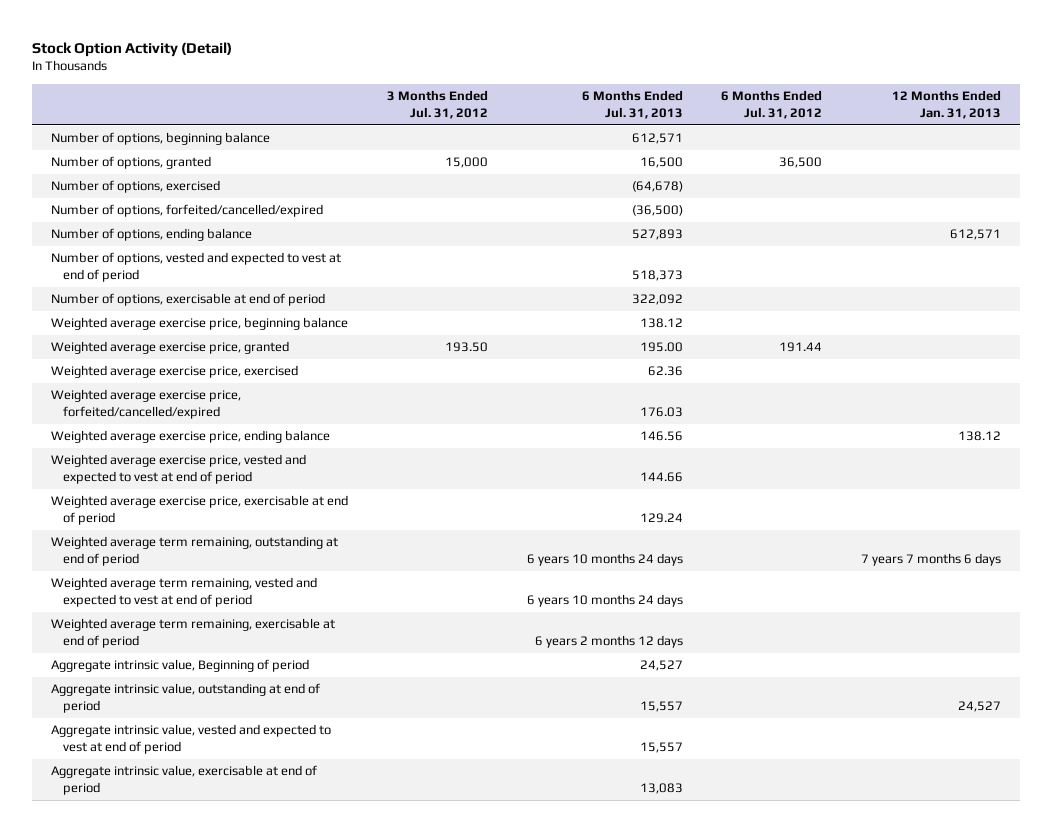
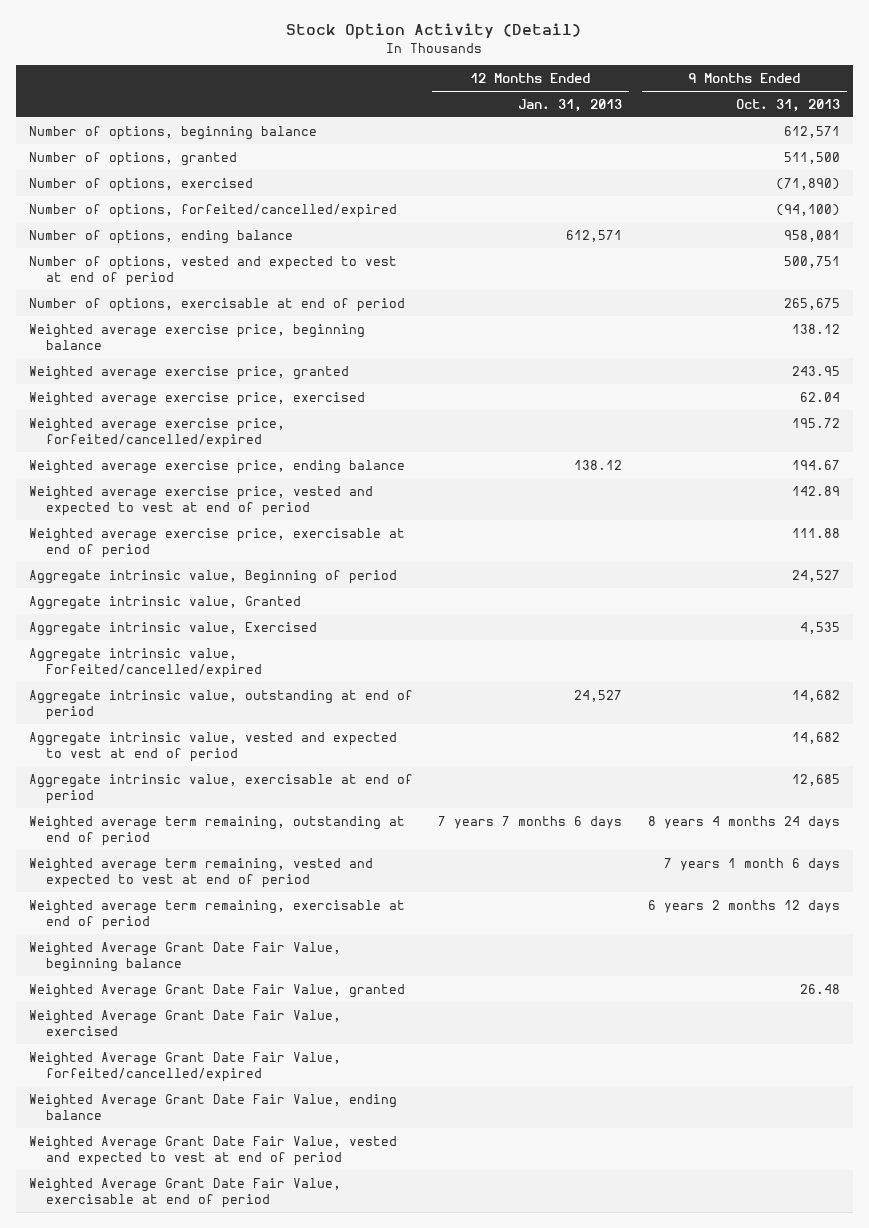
- | 3 Months Ended Jul. 31, 2012 | 6 Months Ended Jul. 31, 2013 | 6 Months Ended Jul. 31, 2012 | 12 Months Ended Jan. 31, 2013
+ | 12 Months Ended Jan. 31, 2013 | 9 Months Ended Oct. 31, 2013
+ Aggregate intrinsic value, Granted
+ Aggregate intrinsic value, Exercised | | 4,535
+ Aggregate intrinsic value, Forfeited/cancelled/expired
moved down: Weighted average term remaining, outstanding at end of period | 7 years 7 months 6 days | 8 years 4 months 24 days
moved down: Weighted average term remaining, vested and expected to vest at end of period | | 7 years 1 month 6 days
moved down: Weighted average term remaining, exercisable at end of period | | 6 years 2 months 12 days
+ Weighted Average Grant Date Fair Value, beginning balance
+ Weighted Average Grant Date Fair Value, granted | | 26.48
+ Weighted Average Grant Date Fair Value, exercised
+ Weighted Average Grant Date Fair Value, forfeited/cancelled/expired
+ Weighted Average Grant Date Fair Value, ending balance
+ Weighted Average Grant Date Fair Value, vested and expected to vest at end of period
+ Weighted Average Grant Date Fair Value, exercisable at end of period

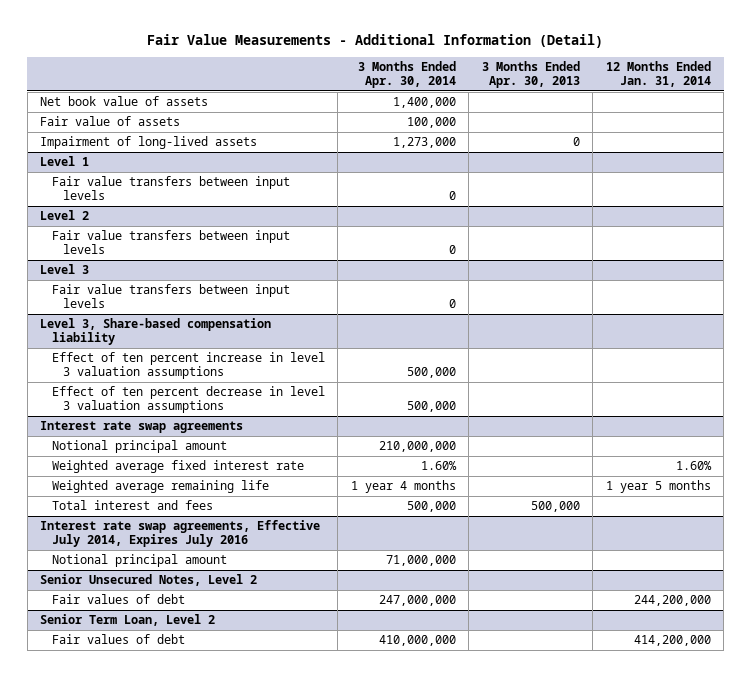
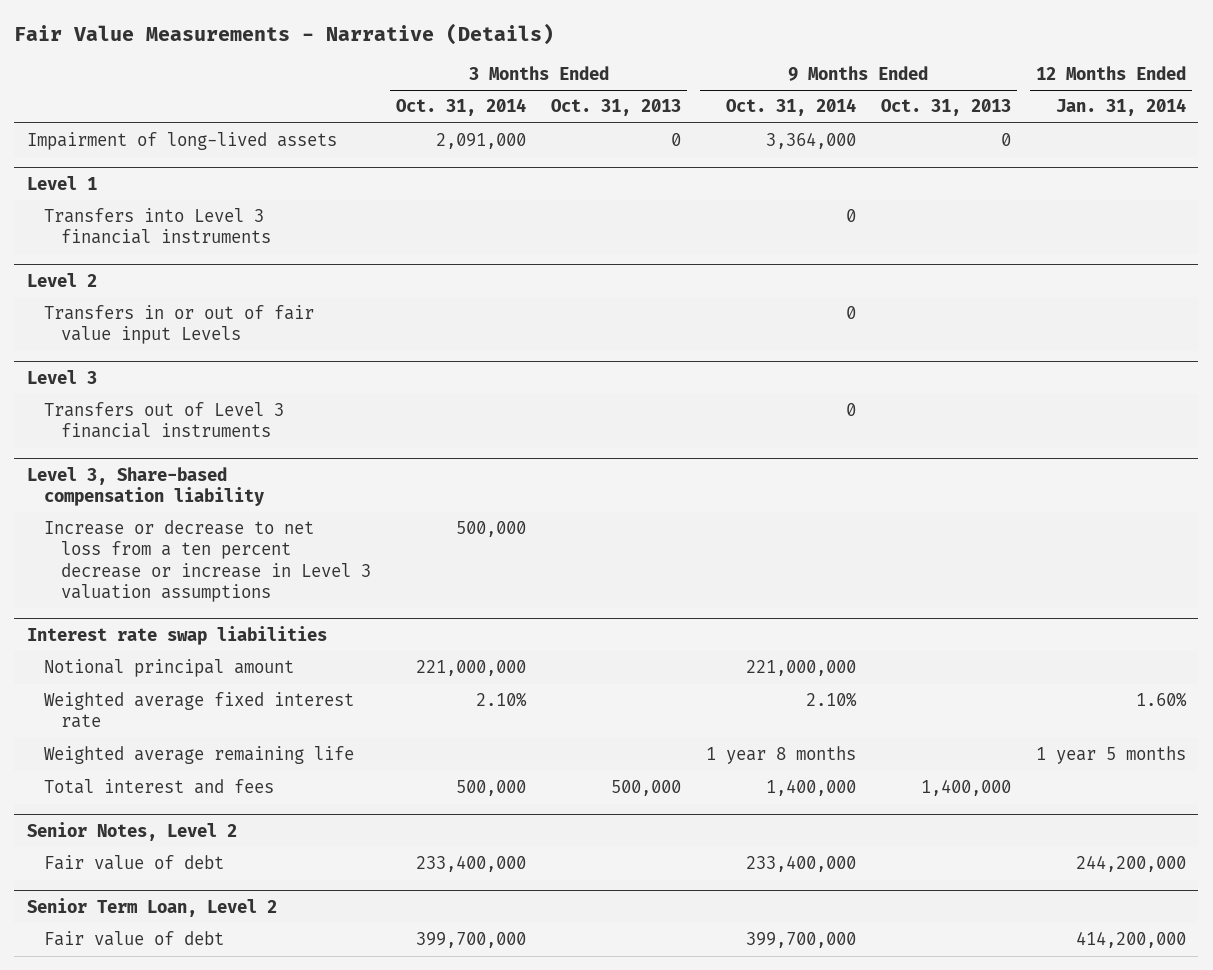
- Fair Value Measurements - Additional Information (Detail)
+ Fair Value Measurements - Narrative (Details)
- | 3 Months Ended Apr. 30, 2014 | 3 Months Ended Apr. 30, 2013 | 12 Months Ended Jan. 31, 2014
+ | 3 Months Ended Oct. 31, 2014 | 3 Months Ended Oct. 31, 2013 | 9 Months Ended Oct. 31, 2014 | 9 Months Ended Oct. 31, 2013 | 12 Months Ended Jan. 31, 2014
- Net book value of assets | 1,400,000 | |
- Fair value of assets | 100,000 | |
@ Level 1
- Fair value transfers between input levels | 0 | |
+ Transfers into Level 3 financial instruments | | | 0 | |
@ Level 2
- Fair value transfers between input levels | 0 | |
+ Transfers in or out of fair value input Levels | | | 0 | |
@ Level 3
- Fair value transfers between input levels | 0 | |
+ Transfers out of Level 3 financial instruments | | | 0 | |
@ Level 3, Share-based compensation liability
- Effect of ten percent increase in level 3 valuation assumptions | 500,000 | |
- Effect of ten percent decrease in level 3 valuation assumptions | 500,000 | |
- Interest rate swap agreements
@ Level 3, Share-based compensation liability
+ Increase or decrease to net loss from a ten percent decrease or increase in Level 3 valuation assumptions | 500,000 | | | |
+ Interest rate swap liabilities
- Interest rate swap agreements, Effective July 2014, Expires July 2016
- Notional principal amount | 71,000,000 | |
- Senior Unsecured Notes, Level 2
- Fair values of debt | 247,000,000 | | 244,200,000
+ Senior Notes, Level 2
+ Fair value of debt | 233,400,000 | | 233,400,000 | | 244,200,000
@ Senior Term Loan, Level 2
- Fair values of debt | 410,000,000 | | 414,200,000
+ Fair value of debt | 399,700,000 | | 399,700,000 | | 414,200,000

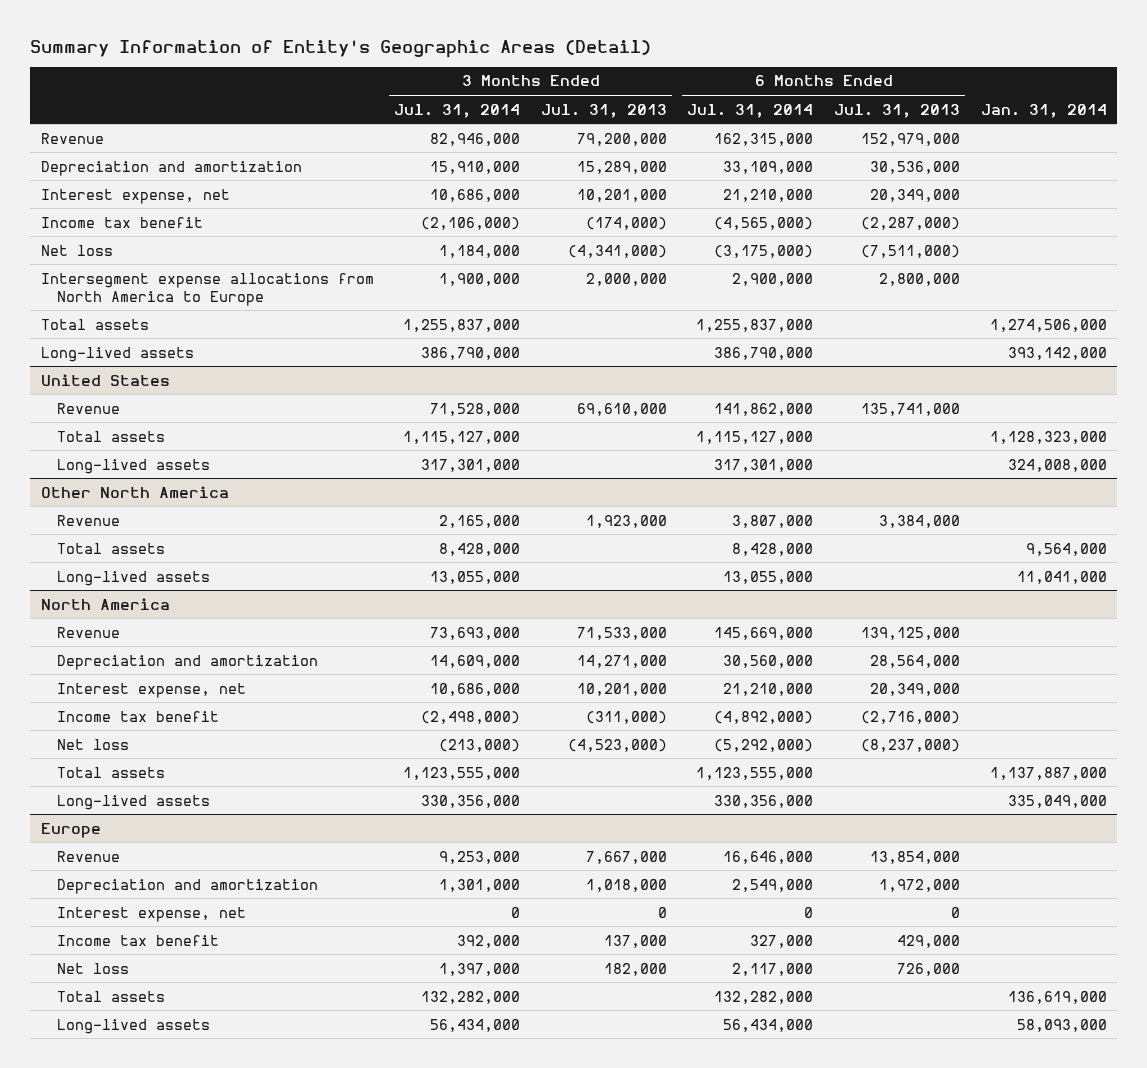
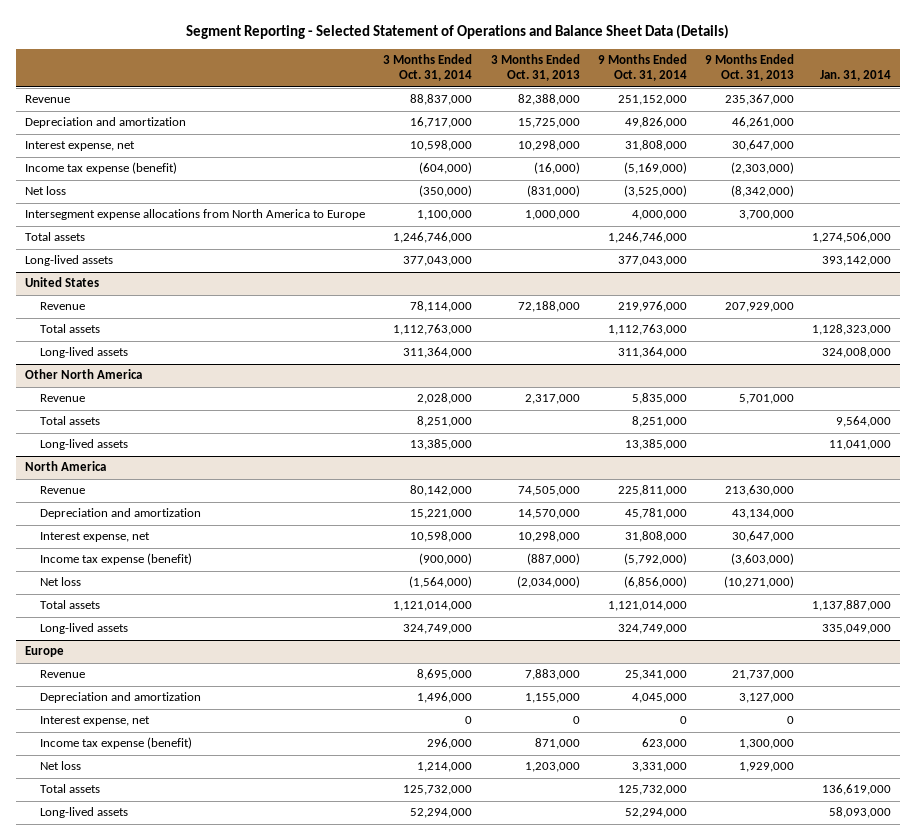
- Summary Information of Entity's Geographic Areas (Detail)
+ Segment Reporting - Selected Statement of Operations and Balance Sheet Data (Details)
- | 3 Months Ended Jul. 31, 2014 | 3 Months Ended Jul. 31, 2013 | 6 Months Ended Jul. 31, 2014 | 6 Months Ended Jul. 31, 2013 | Jan. 31, 2014
+ | 3 Months Ended Oct. 31, 2014 | 3 Months Ended Oct. 31, 2013 | 9 Months Ended Oct. 31, 2014 | 9 Months Ended Oct. 31, 2013 | Jan. 31, 2014
- Income tax benefit | (2,106,000) | (174,000) | (4,565,000) | (2,287,000) |
+ Income tax expense (benefit) | (604,000) | (16,000) | (5,169,000) | (2,303,000) |
@ North America
- Income tax benefit | (2,498,000) | (311,000) | (4,892,000) | (2,716,000) |
+ Income tax expense (benefit) | (900,000) | (887,000) | (5,792,000) | (3,603,000) |
@ Europe
- Income tax benefit | 392,000 | 137,000 | 327,000 | 429,000 |
+ Income tax expense (benefit) | 296,000 | 871,000 | 623,000 | 1,300,000 |

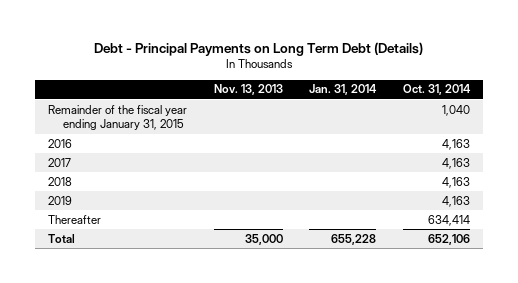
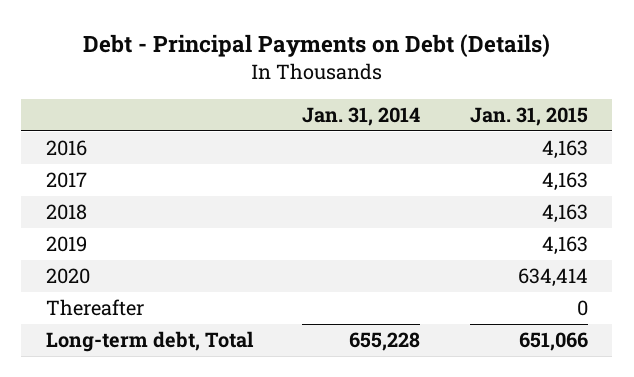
- Debt - Principal Payments on Long Term Debt (Details)
+ Debt - Principal Payments on Debt (Details)
- | Nov. 13, 2013 | Jan. 31, 2014 | Oct. 31, 2014
+ | Jan. 31, 2014 | Jan. 31, 2015
- Remainder of the fiscal year ending January 31, 2015 | | | 1,040
+ 2020 | | 634,414
- Total | 35,000 | 655,228 | 652,106
+ Long-term debt, Total | 655,228 | 651,066

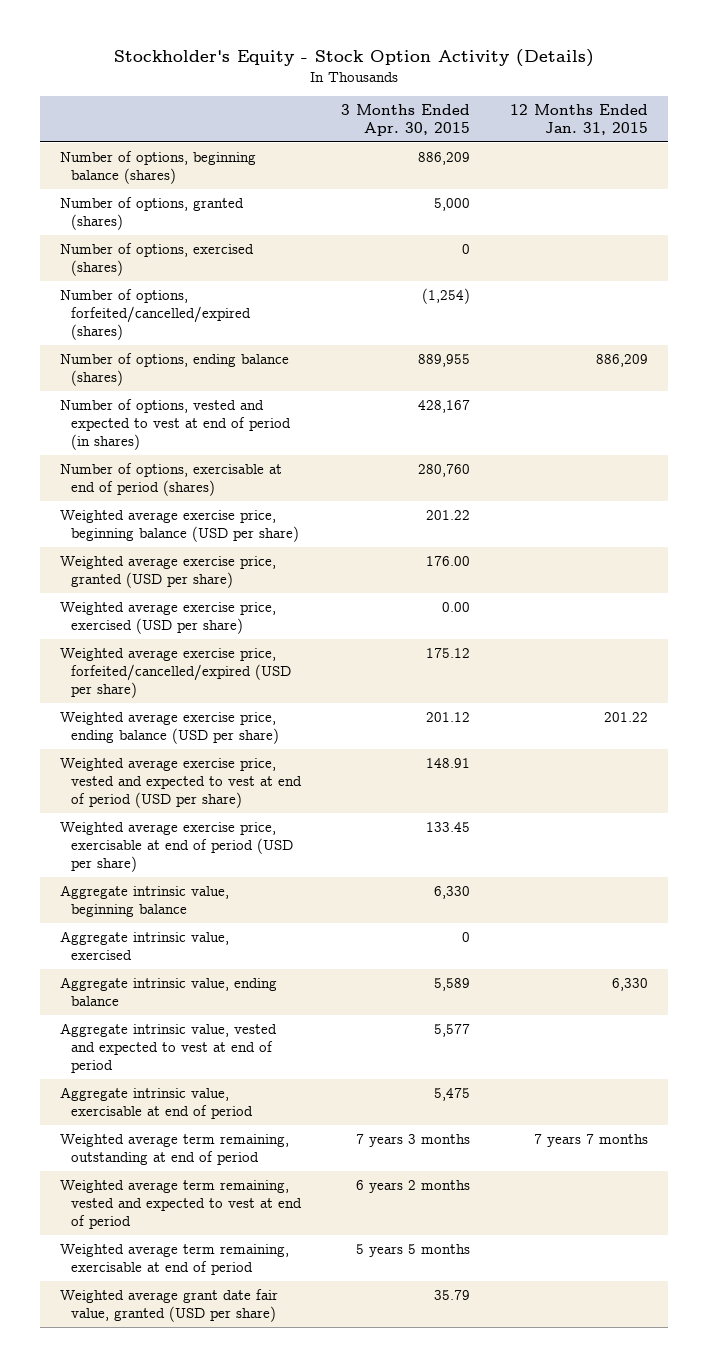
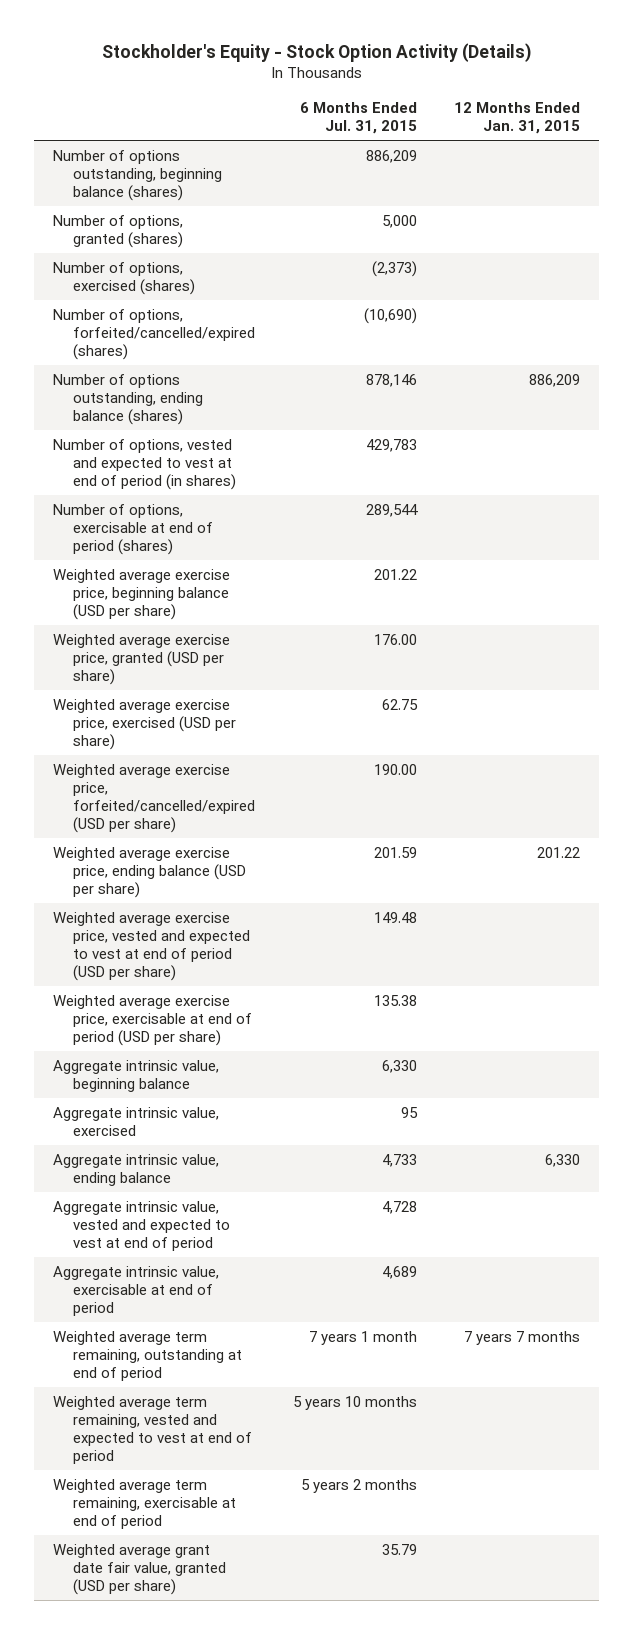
- | 3 Months Ended Apr. 30, 2015 | 12 Months Ended Jan. 31, 2015
+ | 6 Months Ended Jul. 31, 2015 | 12 Months Ended Jan. 31, 2015
- Number of options, beginning balance (shares) | 886,209 |
+ Number of options outstanding, beginning balance (shares) | 886,209 |
- Number of options, ending balance (shares) | 889,955 | 886,209
+ Number of options outstanding, ending balance (shares) | 878,146 | 886,209

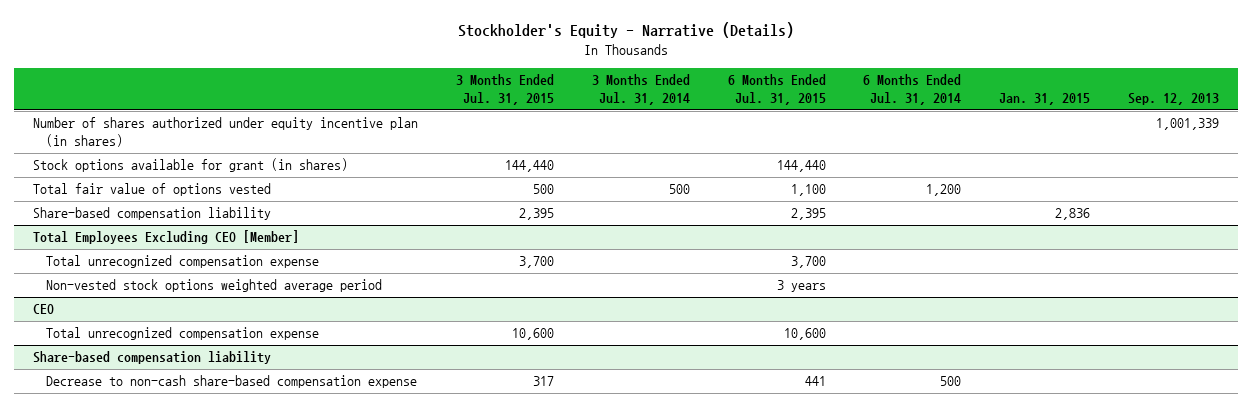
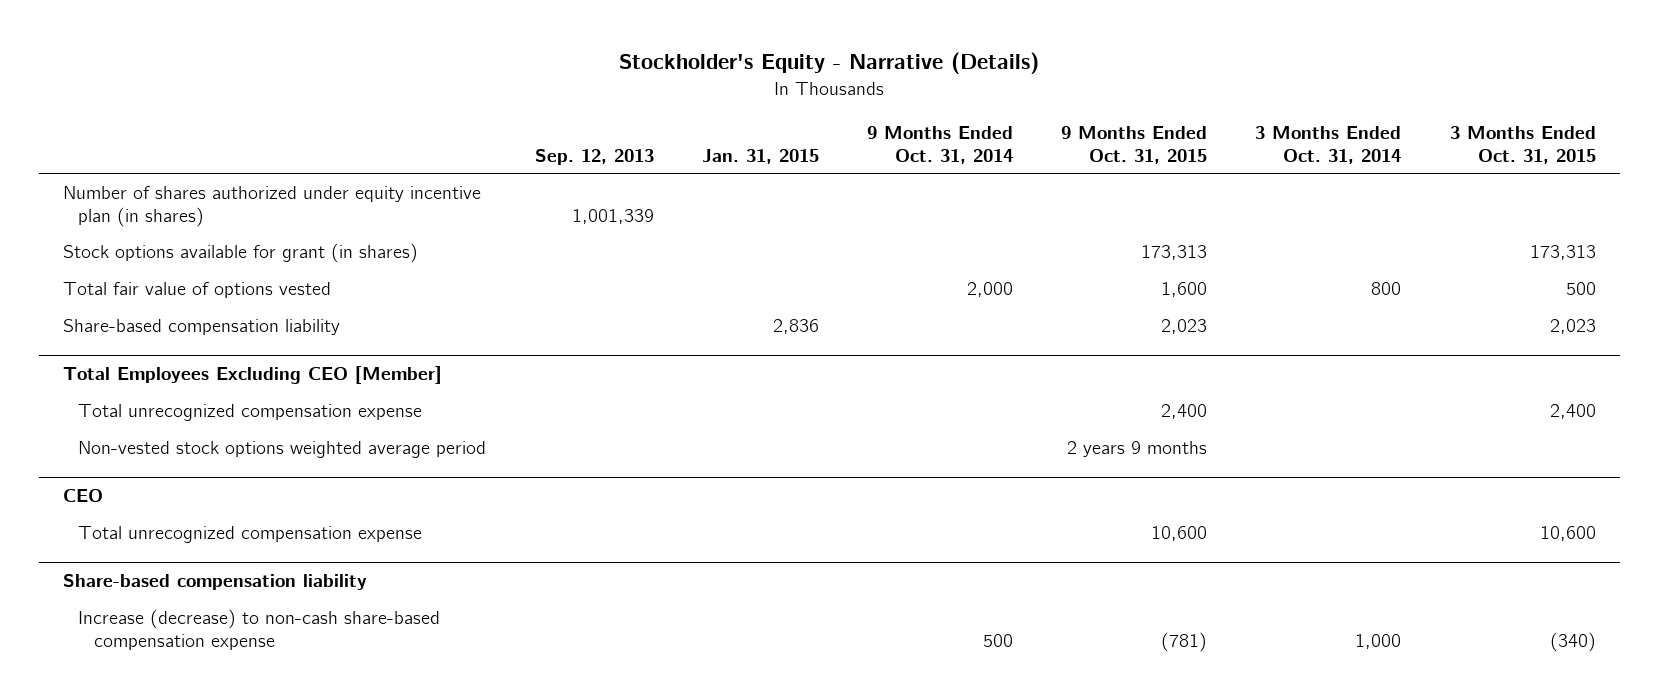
- | 3 Months Ended Jul. 31, 2015 | 3 Months Ended Jul. 31, 2014 | 6 Months Ended Jul. 31, 2015 | 6 Months Ended Jul. 31, 2014 | Jan. 31, 2015 | Sep. 12, 2013
+ | Sep. 12, 2013 | Jan. 31, 2015 | 9 Months Ended Oct. 31, 2014 | 9 Months Ended Oct. 31, 2015 | 3 Months Ended Oct. 31, 2014 | 3 Months Ended Oct. 31, 2015
@ Share-based compensation liability
- Decrease to non-cash share-based compensation expense | 317 | | 441 | 500 | |
+ Increase (decrease) to non-cash share-based compensation expense | | | 500 | (781) | 1,000 | (340)

